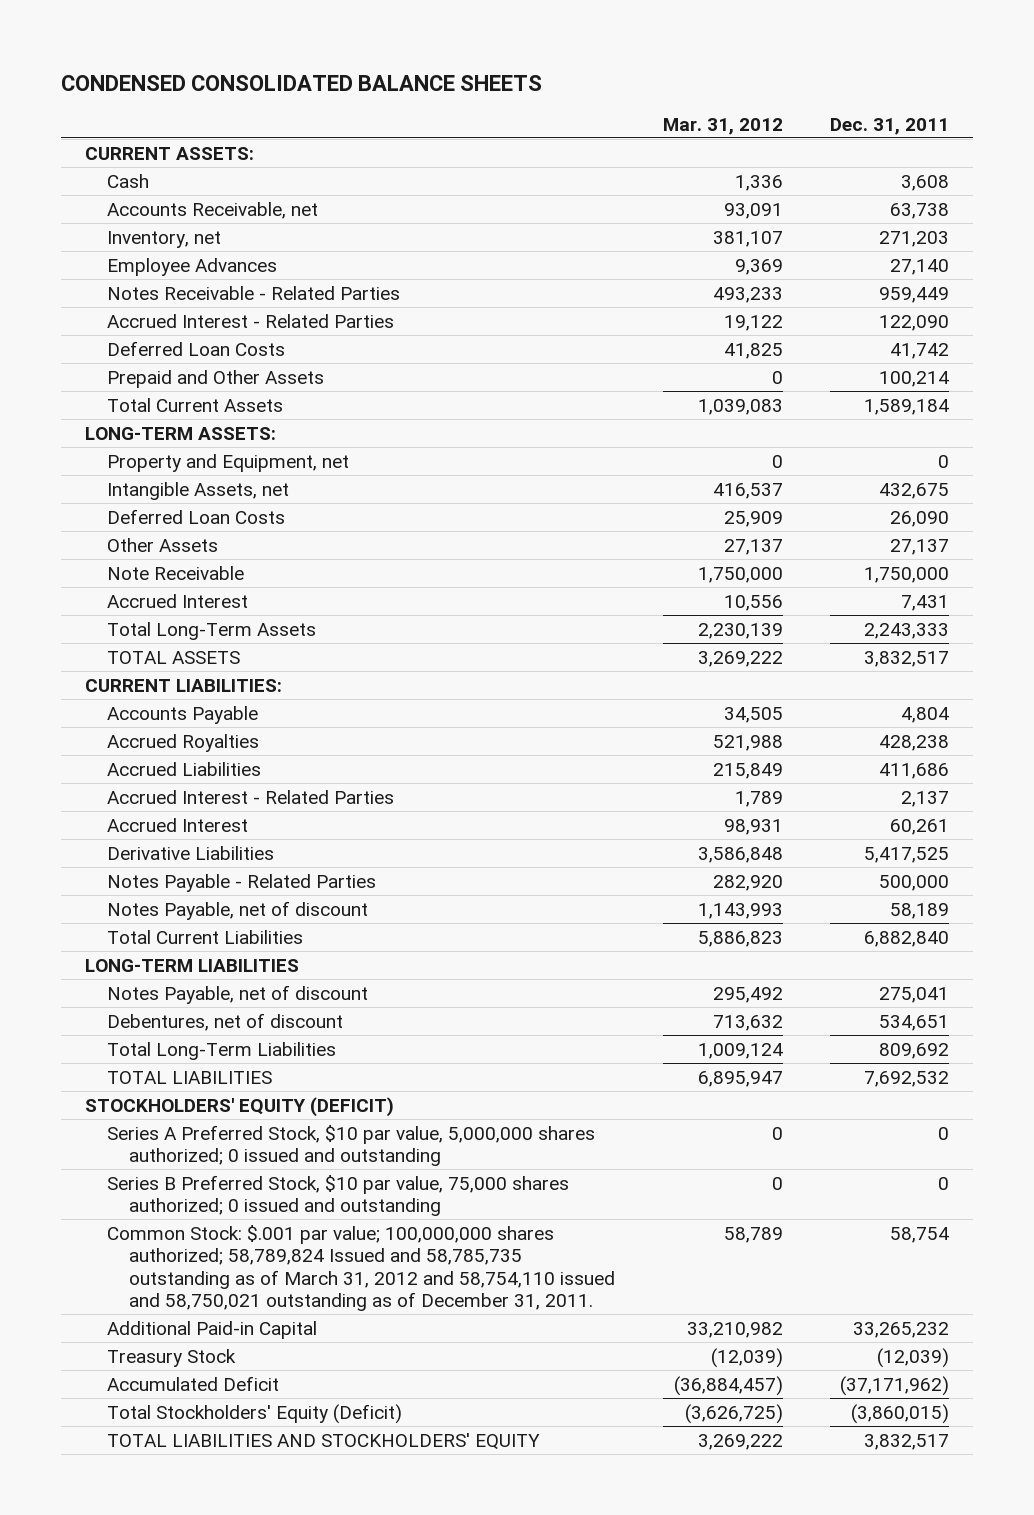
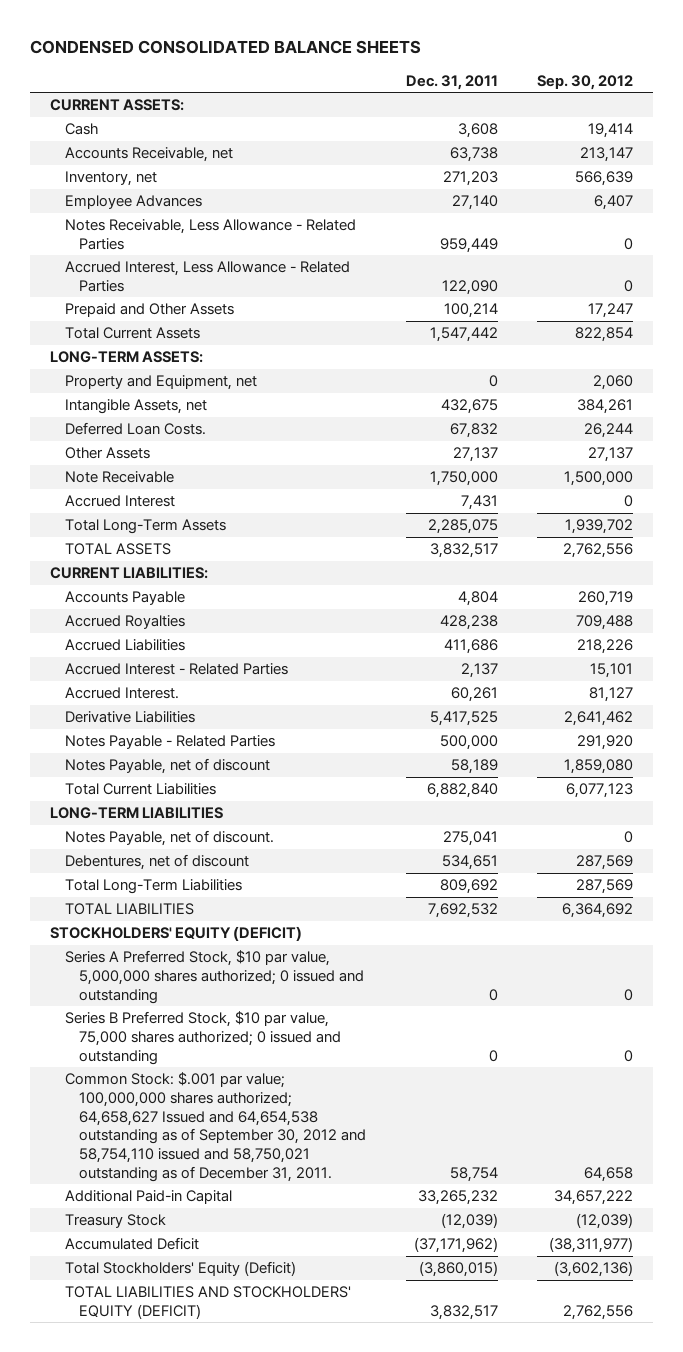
- | Mar. 31, 2012 | Dec. 31, 2011
+ | Dec. 31, 2011 | Sep. 30, 2012
- Notes Receivable - Related Parties | 493,233 | 959,449
- Accrued Interest - Related Parties | 19,122 | 122,090
- Deferred Loan Costs | 41,825 | 41,742
+ Notes Receivable, Less Allowance - Related Parties | 959,449 | 0
+ Accrued Interest, Less Allowance - Related Parties | 122,090 | 0
- Total Current Assets | 1,039,083 | 1,589,184
+ Total Current Assets | 1,547,442 | 822,854
- Deferred Loan Costs | 25,909 | 26,090
+ Deferred Loan Costs. | 67,832 | 26,244
- Total Long-Term Assets | 2,230,139 | 2,243,333
+ Total Long-Term Assets | 2,285,075 | 1,939,702
- Accrued Interest | 98,931 | 60,261
+ Accrued Interest. | 60,261 | 81,127
- Notes Payable, net of discount | 295,492 | 275,041
+ Notes Payable, net of discount. | 275,041 | 0
- Common Stock: $.001 par value; 100,000,000 shares authorized; 58,789,824 Issued and 58,785,735 outstanding as of March 31, 2012 and 58,754,110 issued and 58,750,021 outstanding as of December 31, 2011. | 58,789 | 58,754
+ Common Stock: $.001 par value; 100,000,000 shares authorized; 64,658,627 Issued and 64,654,538 outstanding as of September 30, 2012 and 58,754,110 issued and 58,750,021 outstanding as of December 31, 2011. | 58,754 | 64,658
- TOTAL LIABILITIES AND STOCKHOLDERS' EQUITY | 3,269,222 | 3,832,517
+ TOTAL LIABILITIES AND STOCKHOLDERS' EQUITY (DEFICIT) | 3,832,517 | 2,762,556

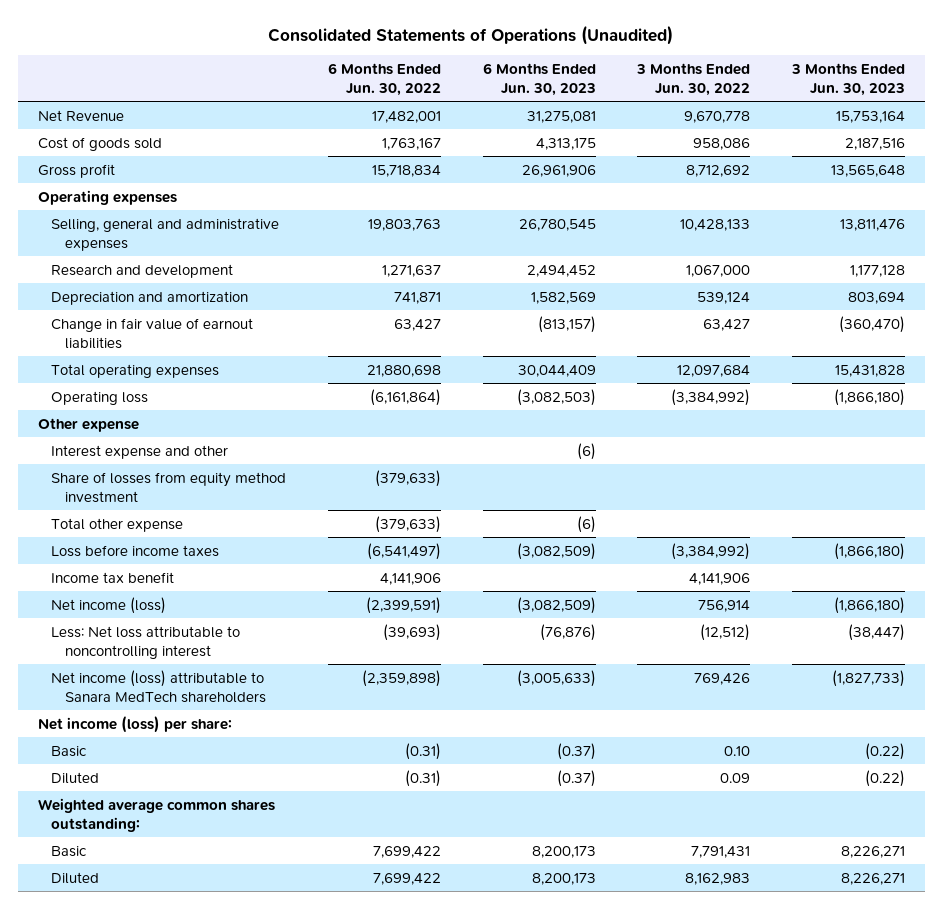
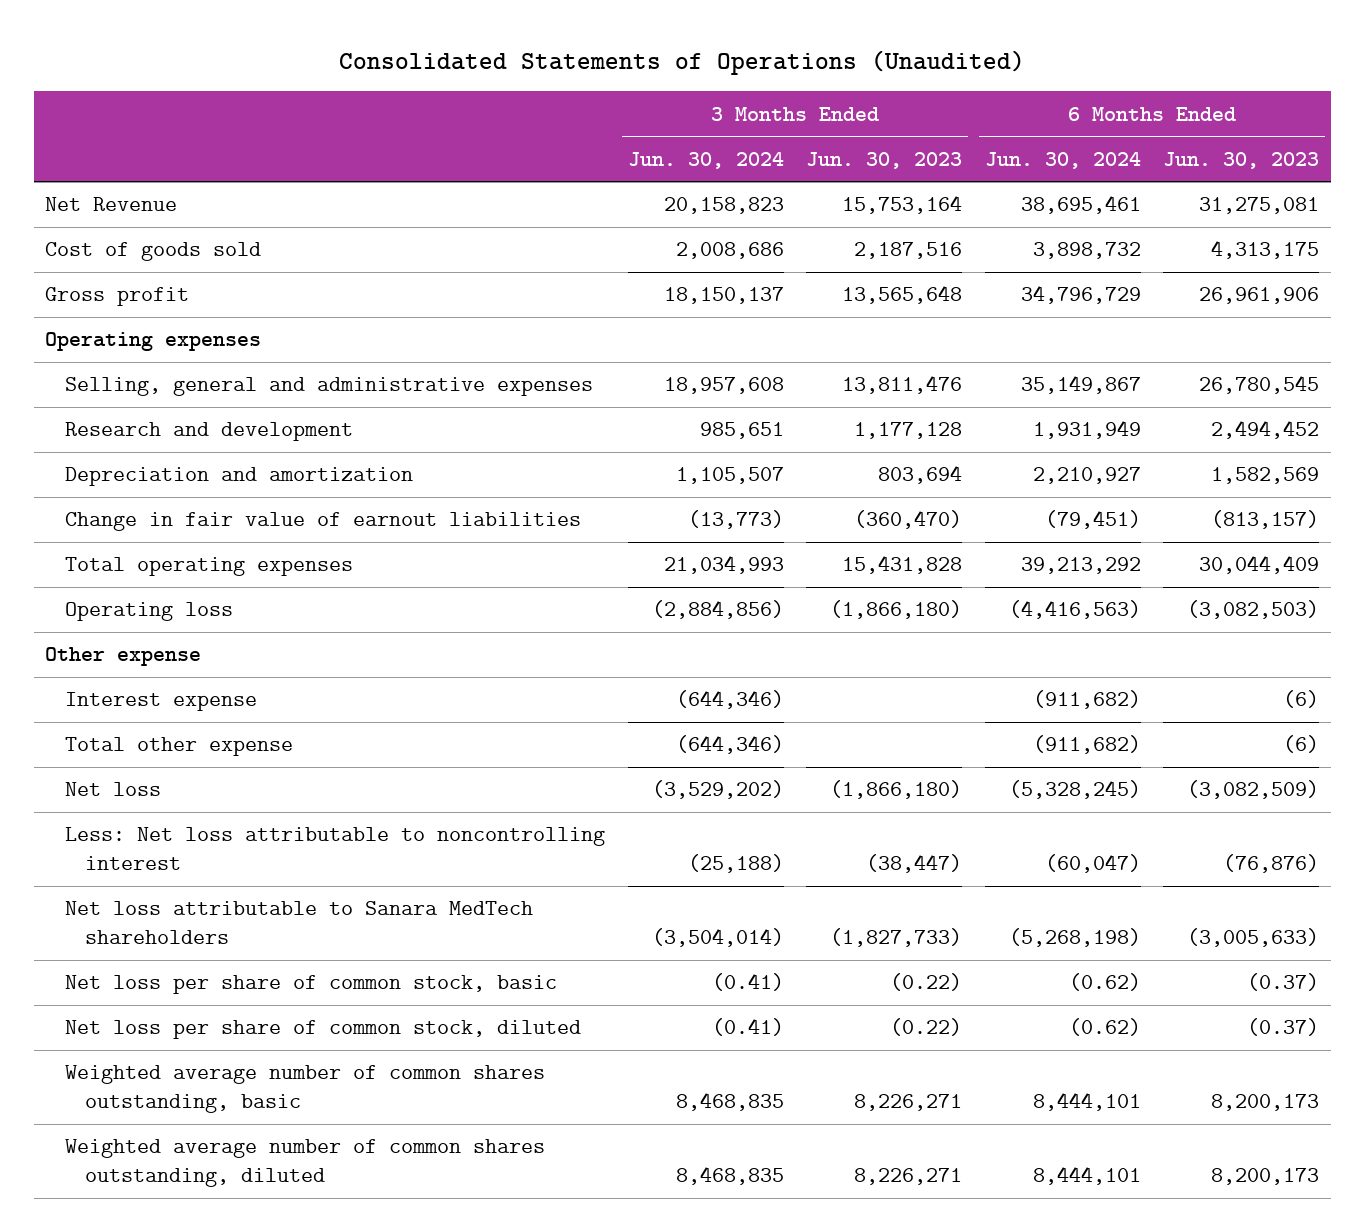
- | 6 Months Ended Jun. 30, 2022 | 6 Months Ended Jun. 30, 2023 | 3 Months Ended Jun. 30, 2022 | 3 Months Ended Jun. 30, 2023
+ | 3 Months Ended Jun. 30, 2024 | 3 Months Ended Jun. 30, 2023 | 6 Months Ended Jun. 30, 2024 | 6 Months Ended Jun. 30, 2023
- Interest expense and other | | (6) | |
- Share of losses from equity method investment | (379,633) | | |
+ Interest expense | (644,346) | | (911,682) | (6)
- Loss before income taxes | (6,541,497) | (3,082,509) | (3,384,992) | (1,866,180)
- Income tax benefit | 4,141,906 | | 4,141,906 |
- Net income (loss) | (2,399,591) | (3,082,509) | 756,914 | (1,866,180)
+ Net loss | (3,529,202) | (1,866,180) | (5,328,245) | (3,082,509)
- Net income (loss) attributable to Sanara MedTech shareholders | (2,359,898) | (3,005,633) | 769,426 | (1,827,733)
- Net income (loss) per share:
- Basic | (0.31) | (0.37) | 0.10 | (0.22)
- Diluted | (0.31) | (0.37) | 0.09 | (0.22)
- Weighted average common shares outstanding:
- Basic | 7,699,422 | 8,200,173 | 7,791,431 | 8,226,271
- Diluted | 7,699,422 | 8,200,173 | 8,162,983 | 8,226,271
+ Net loss attributable to Sanara MedTech shareholders | (3,504,014) | (1,827,733) | (5,268,198) | (3,005,633)
+ Net loss per share of common stock, basic | (0.41) | (0.22) | (0.62) | (0.37)
+ Net loss per share of common stock, diluted | (0.41) | (0.22) | (0.62) | (0.37)
+ Weighted average number of common shares outstanding, basic | 8,468,835 | 8,226,271 | 8,444,101 | 8,200,173
+ Weighted average number of common shares outstanding, diluted | 8,468,835 | 8,226,271 | 8,444,101 | 8,200,173

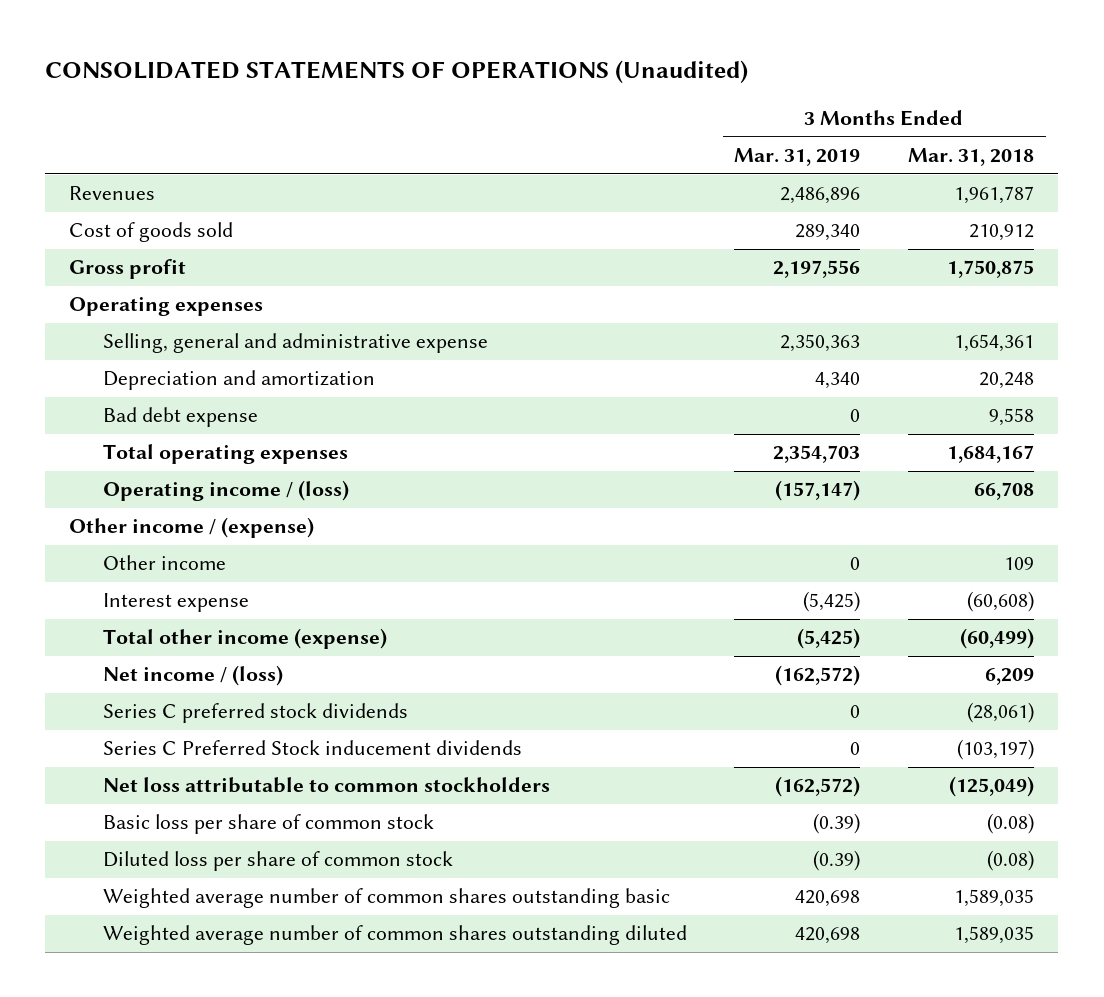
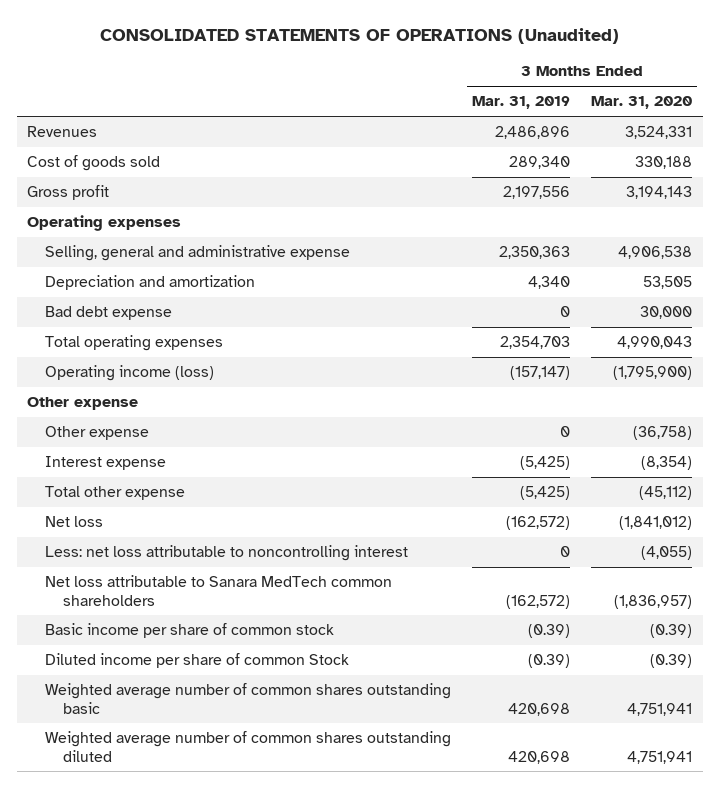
- | 3 Months Ended Mar. 31, 2019 | 3 Months Ended Mar. 31, 2018
+ | 3 Months Ended Mar. 31, 2019 | 3 Months Ended Mar. 31, 2020
- Operating income / (loss) | (157,147) | 66,708
- Other income / (expense)
- Other income | 0 | 109
+ Operating income (loss) | (157,147) | (1,795,900)
+ Other expense
+ Other expense | 0 | (36,758)
- Total other income (expense) | (5,425) | (60,499)
- Net income / (loss) | (162,572) | 6,209
- Series C preferred stock dividends | 0 | (28,061)
- Series C Preferred Stock inducement dividends | 0 | (103,197)
- Net loss attributable to common stockholders | (162,572) | (125,049)
- Basic loss per share of common stock | (0.39) | (0.08)
- Diluted loss per share of common stock | (0.39) | (0.08)
+ Total other expense | (5,425) | (45,112)
+ Net loss | (162,572) | (1,841,012)
+ Less: net loss attributable to noncontrolling interest | 0 | (4,055)
+ Net loss attributable to Sanara MedTech common shareholders | (162,572) | (1,836,957)
+ Basic income per share of common stock | (0.39) | (0.39)
+ Diluted income per share of common Stock | (0.39) | (0.39)

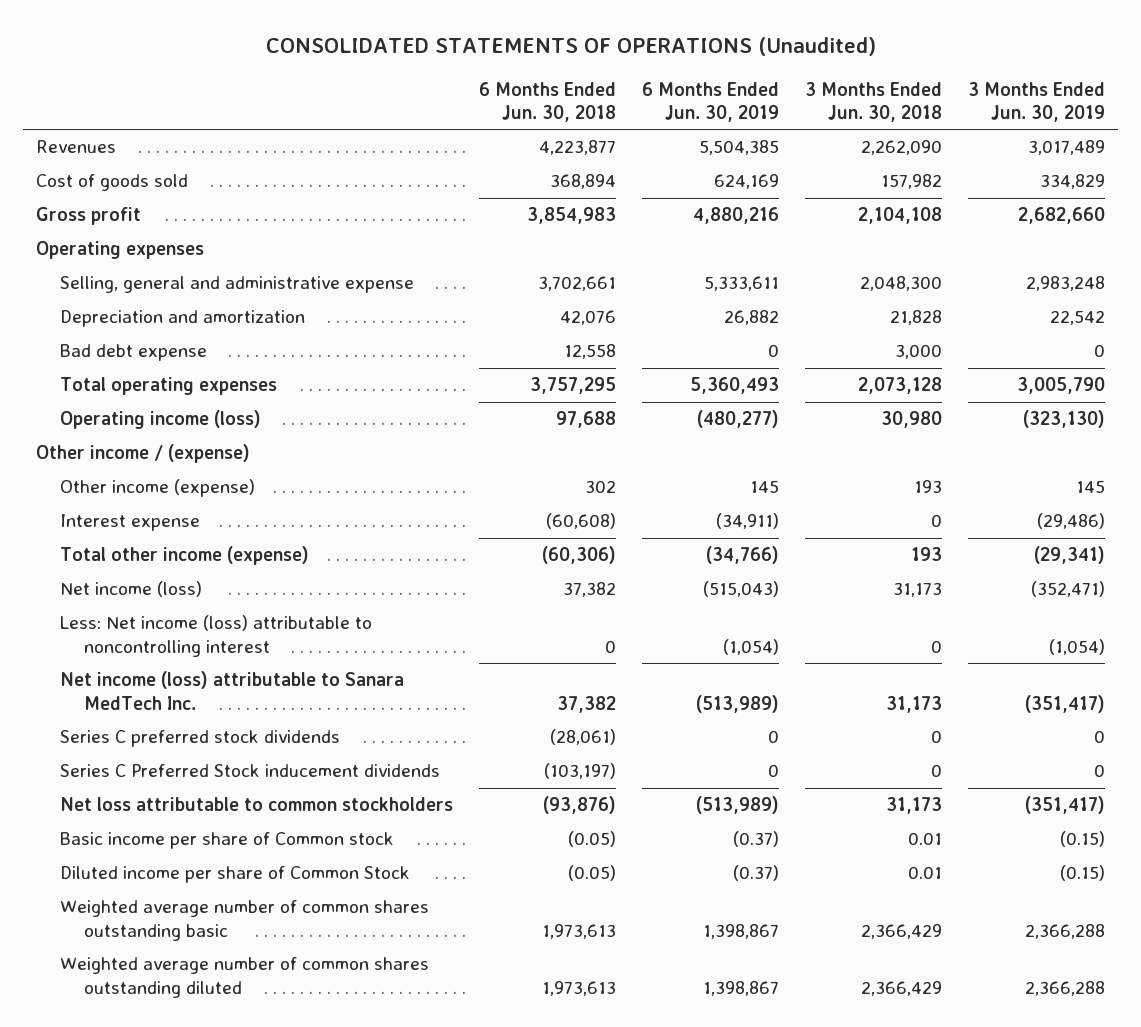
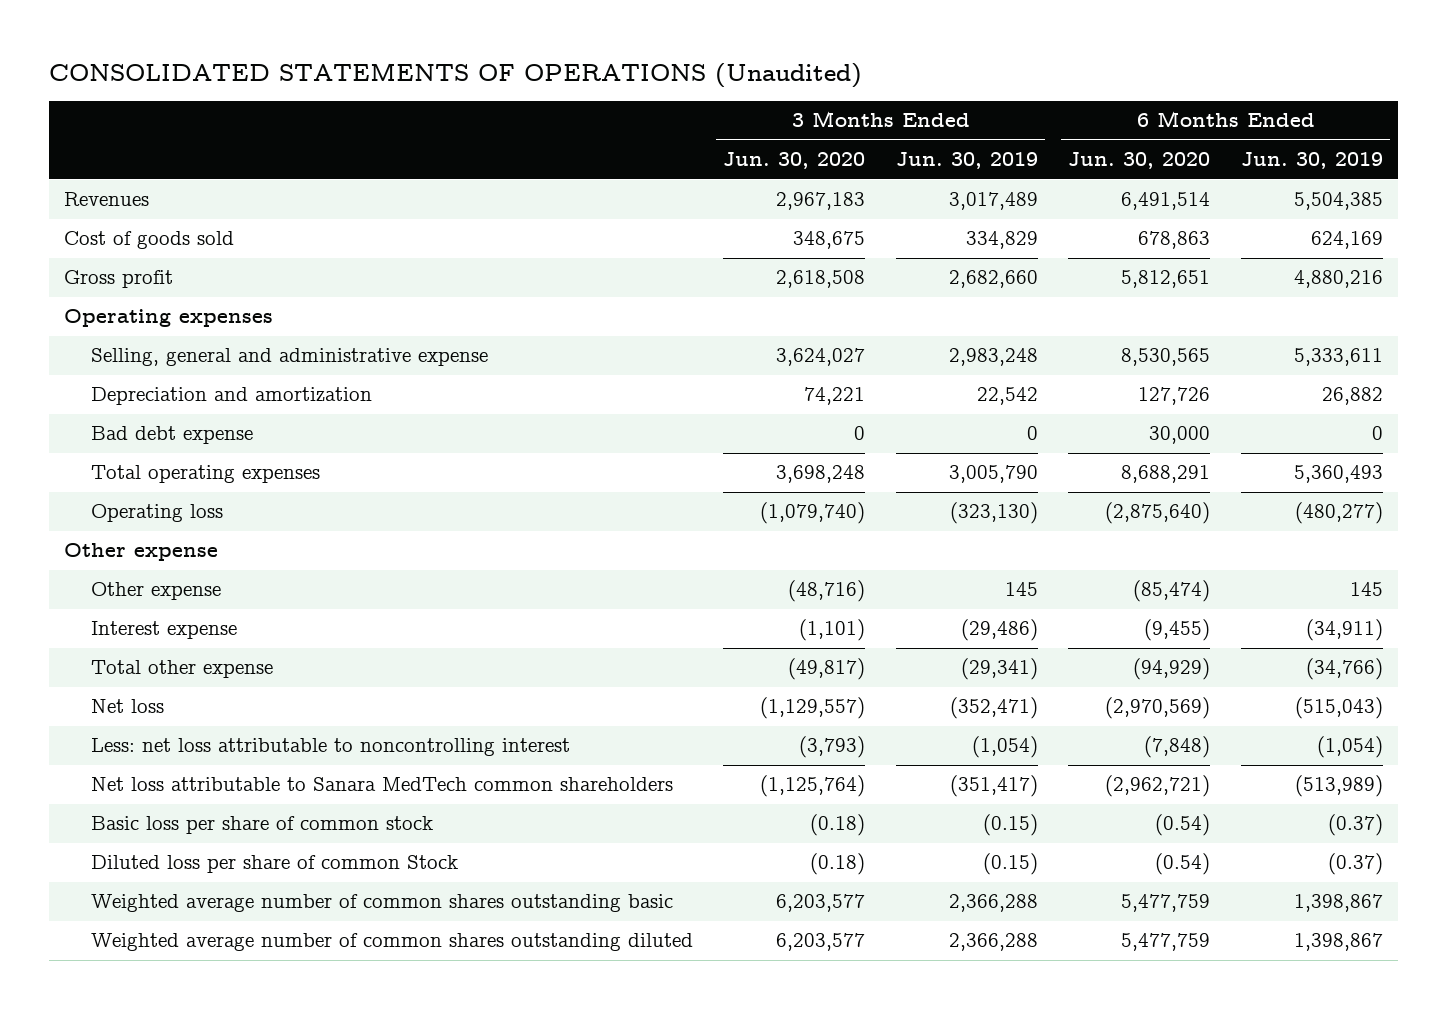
- | 6 Months Ended Jun. 30, 2018 | 6 Months Ended Jun. 30, 2019 | 3 Months Ended Jun. 30, 2018 | 3 Months Ended Jun. 30, 2019
+ | 3 Months Ended Jun. 30, 2020 | 3 Months Ended Jun. 30, 2019 | 6 Months Ended Jun. 30, 2020 | 6 Months Ended Jun. 30, 2019
- Operating income (loss) | 97,688 | (480,277) | 30,980 | (323,130)
- Other income / (expense)
- Other income (expense) | 302 | 145 | 193 | 145
+ Operating loss | (1,079,740) | (323,130) | (2,875,640) | (480,277)
+ Other expense
+ Other expense | (48,716) | 145 | (85,474) | 145
- Total other income (expense) | (60,306) | (34,766) | 193 | (29,341)
- Net income (loss) | 37,382 | (515,043) | 31,173 | (352,471)
- Less: Net income (loss) attributable to noncontrolling interest | 0 | (1,054) | 0 | (1,054)
- Net income (loss) attributable to Sanara MedTech Inc. | 37,382 | (513,989) | 31,173 | (351,417)
- Series C preferred stock dividends | (28,061) | 0 | 0 | 0
- Series C Preferred Stock inducement dividends | (103,197) | 0 | 0 | 0
- Net loss attributable to common stockholders | (93,876) | (513,989) | 31,173 | (351,417)
- Basic income per share of Common stock | (0.05) | (0.37) | 0.01 | (0.15)
- Diluted income per share of Common Stock | (0.05) | (0.37) | 0.01 | (0.15)
+ Total other expense | (49,817) | (29,341) | (94,929) | (34,766)
+ Net loss | (1,129,557) | (352,471) | (2,970,569) | (515,043)
+ Less: net loss attributable to noncontrolling interest | (3,793) | (1,054) | (7,848) | (1,054)
+ Net loss attributable to Sanara MedTech common shareholders | (1,125,764) | (351,417) | (2,962,721) | (513,989)
+ Basic loss per share of common stock | (0.18) | (0.15) | (0.54) | (0.37)
+ Diluted loss per share of common Stock | (0.18) | (0.15) | (0.54) | (0.37)

